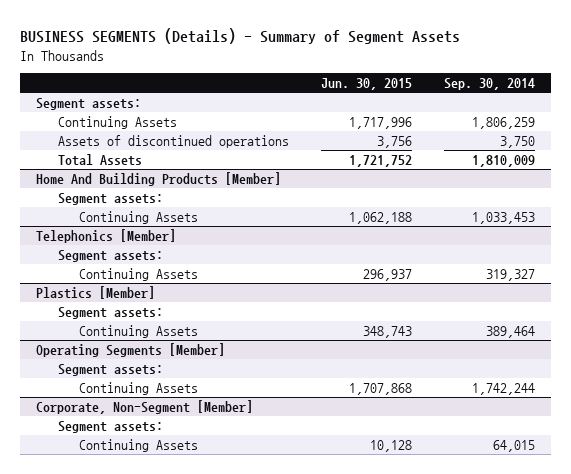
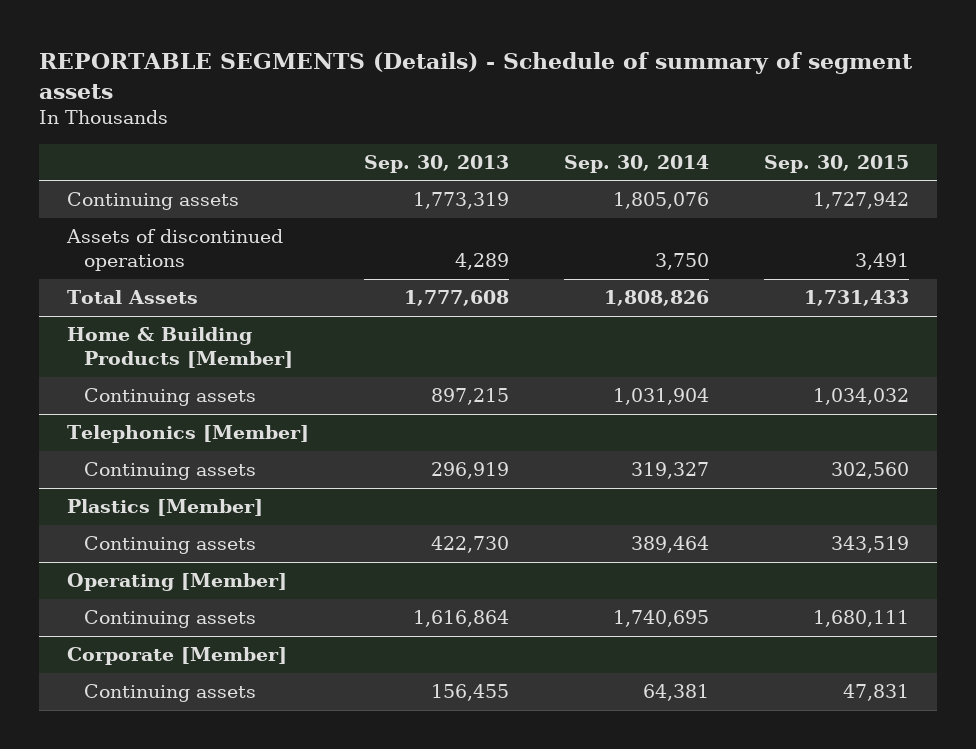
- BUSINESS SEGMENTS (Details) - Summary of Segment Assets
+ REPORTABLE SEGMENTS (Details) - Schedule of summary of segment assets
- | Jun. 30, 2015 | Sep. 30, 2014
+ | Sep. 30, 2013 | Sep. 30, 2014 | Sep. 30, 2015
- Segment assets:
- Continuing Assets | 1,717,996 | 1,806,259
+ Continuing assets | 1,773,319 | 1,805,076 | 1,727,942
- Total Assets | 1,721,752 | 1,810,009
- Home And Building Products [Member]
- Segment assets:
- Continuing Assets | 1,062,188 | 1,033,453
+ Total Assets | 1,777,608 | 1,808,826 | 1,731,433
+ Home & Building Products [Member]
+ Continuing assets | 897,215 | 1,031,904 | 1,034,032
@ Telephonics [Member]
- Segment assets:
- Continuing Assets | 296,937 | 319,327
+ Continuing assets | 296,919 | 319,327 | 302,560
@ Plastics [Member]
- Segment assets:
- Continuing Assets | 348,743 | 389,464
- Operating Segments [Member]
- Segment assets:
- Continuing Assets | 1,707,868 | 1,742,244
- Corporate, Non-Segment [Member]
- Segment assets:
- Continuing Assets | 10,128 | 64,015
@ Plastics [Member]
+ Continuing assets | 422,730 | 389,464 | 343,519
+ Operating [Member]
+ Continuing assets | 1,616,864 | 1,740,695 | 1,680,111
+ Corporate [Member]
+ Continuing assets | 156,455 | 64,381 | 47,831

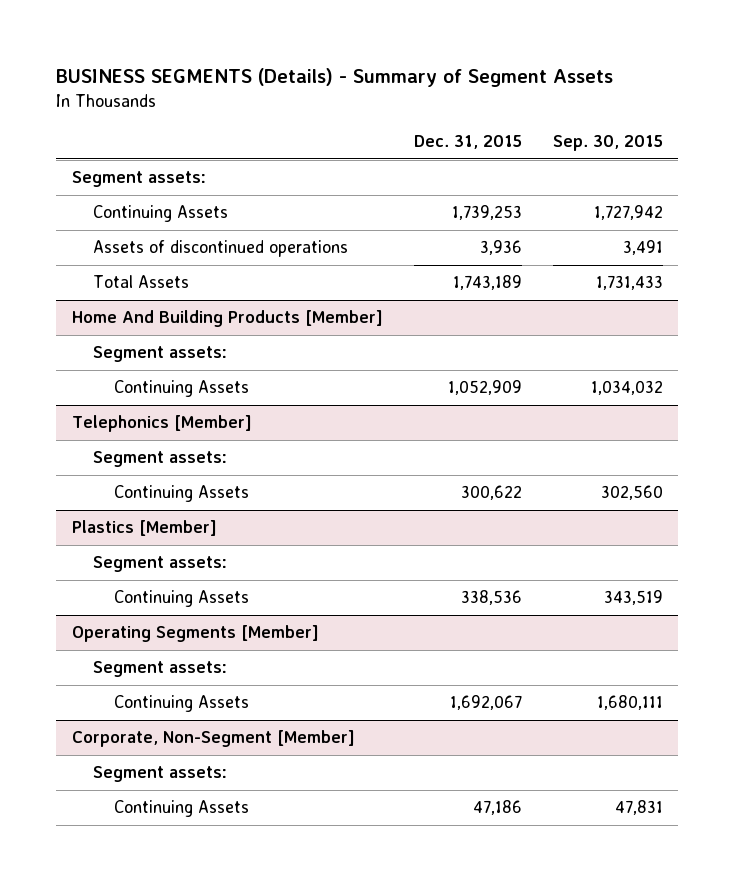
- REPORTABLE SEGMENTS (Details) - Schedule of summary of segment assets
+ BUSINESS SEGMENTS (Details) - Summary of Segment Assets
- | Sep. 30, 2013 | Sep. 30, 2014 | Sep. 30, 2015
+ | Dec. 31, 2015 | Sep. 30, 2015
- Continuing assets | 1,773,319 | 1,805,076 | 1,727,942
+ Segment assets:
+ Continuing Assets | 1,739,253 | 1,727,942
- Home & Building Products [Member]
- Continuing assets | 897,215 | 1,031,904 | 1,034,032
+ Home And Building Products [Member]
+ Segment assets:
+ Continuing Assets | 1,052,909 | 1,034,032
@ Telephonics [Member]
- Continuing assets | 296,919 | 319,327 | 302,560
+ Segment assets:
+ Continuing Assets | 300,622 | 302,560
@ Plastics [Member]
- Continuing assets | 422,730 | 389,464 | 343,519
- Operating [Member]
- Continuing assets | 1,616,864 | 1,740,695 | 1,680,111
- Corporate [Member]
- Continuing assets | 156,455 | 64,381 | 47,831
@ Plastics [Member]
+ Segment assets:
+ Continuing Assets | 338,536 | 343,519
+ Operating Segments [Member]
+ Segment assets:
+ Continuing Assets | 1,692,067 | 1,680,111
+ Corporate, Non-Segment [Member]
+ Segment assets:
+ Continuing Assets | 47,186 | 47,831

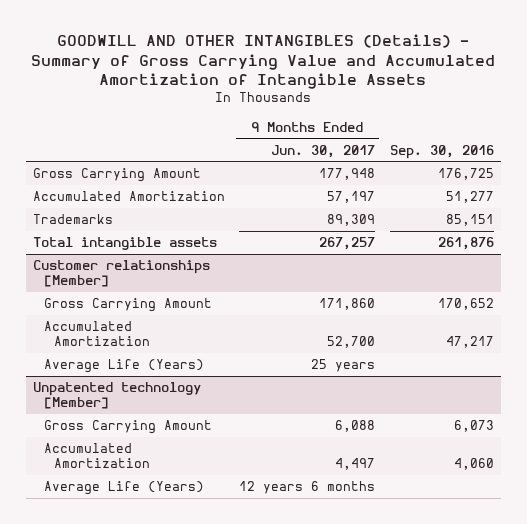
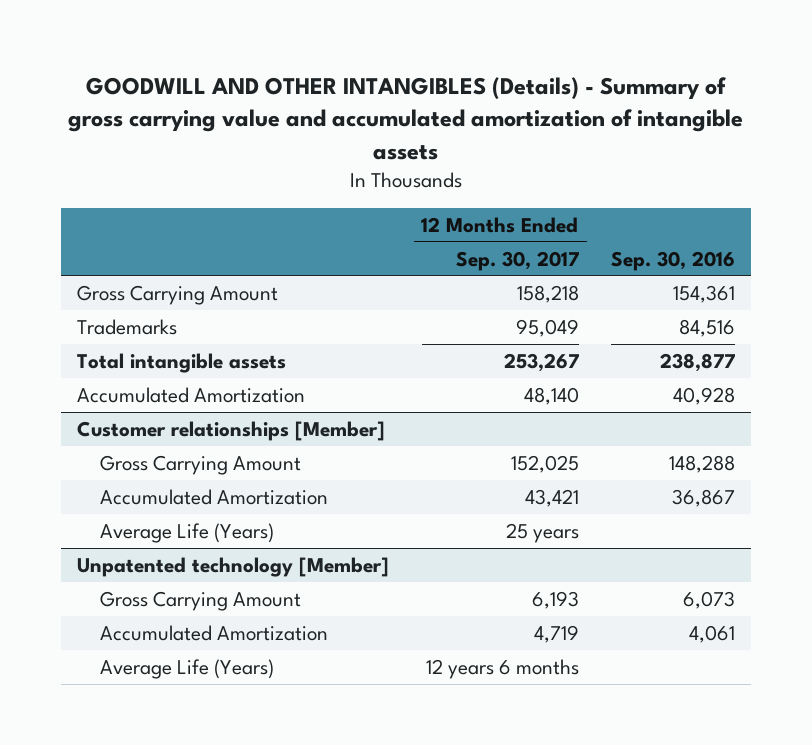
- GOODWILL AND OTHER INTANGIBLES (Details) - Summary of Gross Carrying Value and Accumulated Amortization of Intangible Assets
+ GOODWILL AND OTHER INTANGIBLES (Details) - Summary of gross carrying value and accumulated amortization of intangible assets
- | 9 Months Ended Jun. 30, 2017 | Sep. 30, 2016
+ | 12 Months Ended Sep. 30, 2017 | Sep. 30, 2016
- Gross Carrying Amount | 177,948 | 176,725
- Accumulated Amortization | 57,197 | 51,277
- Trademarks | 89,309 | 85,151
- Total intangible assets | 267,257 | 261,876
+ Gross Carrying Amount | 158,218 | 154,361
+ Trademarks | 95,049 | 84,516
+ Total intangible assets | 253,267 | 238,877
+ Accumulated Amortization | 48,140 | 40,928
@ Customer relationships [Member]
- Gross Carrying Amount | 171,860 | 170,652
- Accumulated Amortization | 52,700 | 47,217
+ Gross Carrying Amount | 152,025 | 148,288
+ Accumulated Amortization | 43,421 | 36,867
@ Unpatented technology [Member]
- Accumulated Amortization | 4,497 | 4,060
+ Accumulated Amortization | 4,719 | 4,061

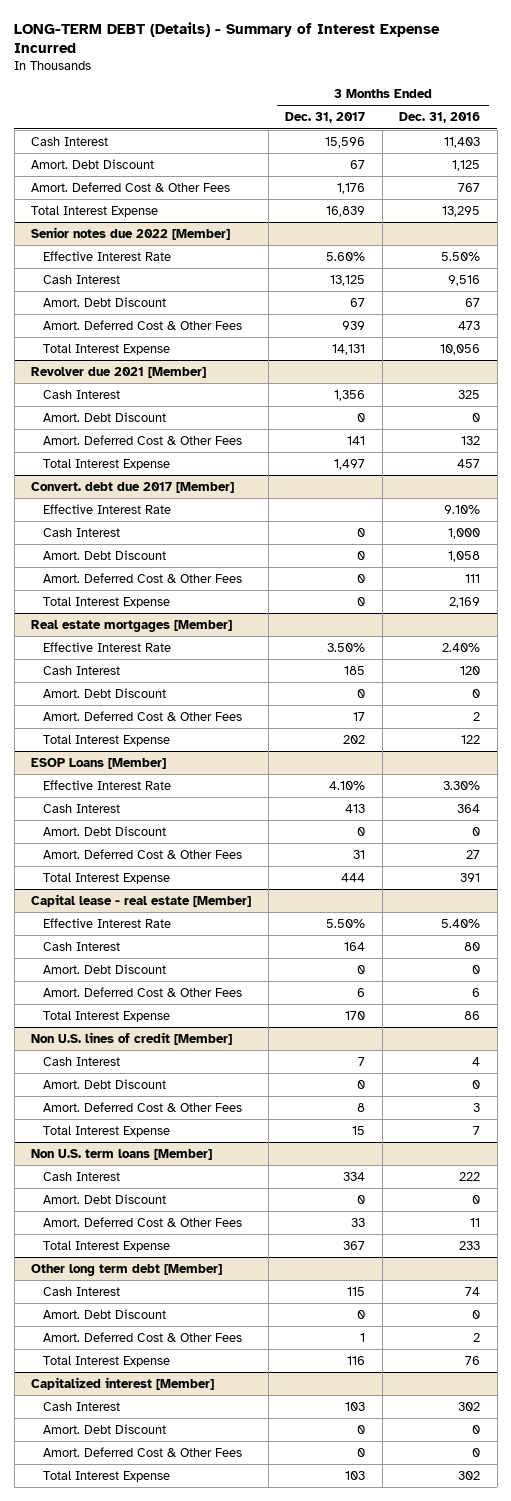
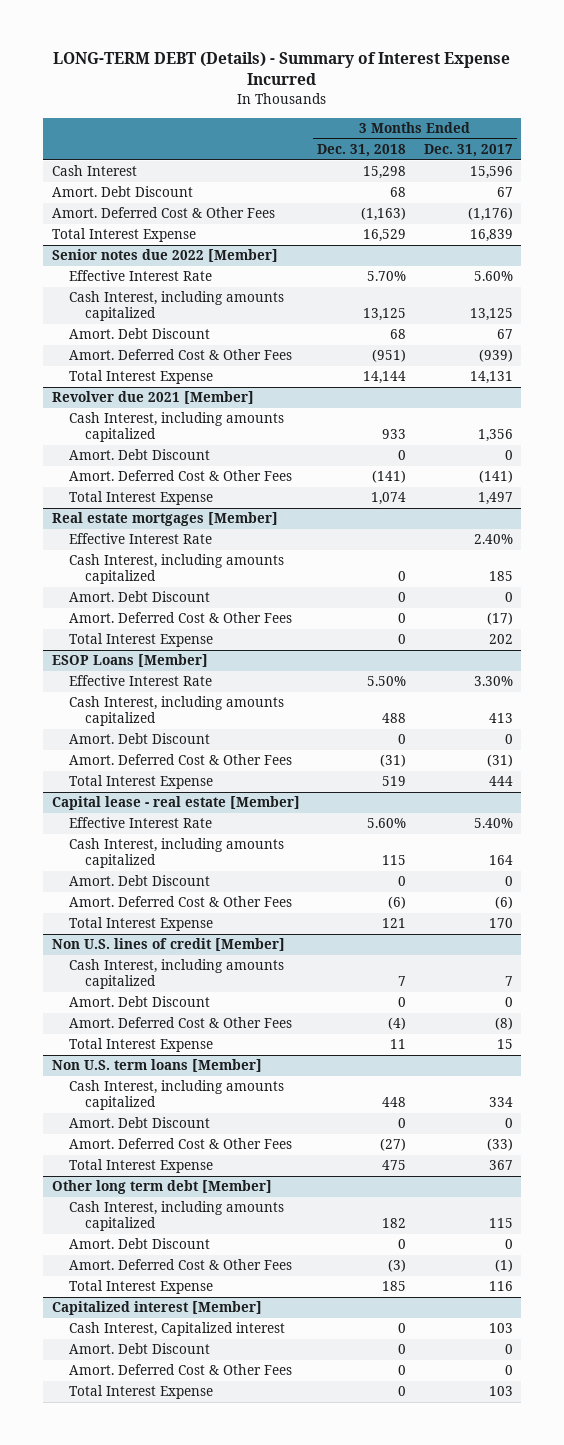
- | 3 Months Ended Dec. 31, 2017 | 3 Months Ended Dec. 31, 2016
+ | 3 Months Ended Dec. 31, 2018 | 3 Months Ended Dec. 31, 2017
- Amort. Deferred Cost & Other Fees | 1,176 | 767
+ Amort. Deferred Cost & Other Fees | (1,163) | (1,176)
@ Senior notes due 2022 [Member]
- Cash Interest | 13,125 | 9,516
+ Cash Interest, including amounts capitalized | 13,125 | 13,125
- Amort. Deferred Cost & Other Fees | 939 | 473
+ Amort. Deferred Cost & Other Fees | (951) | (939)
@ Revolver due 2021 [Member]
- Cash Interest | 1,356 | 325
+ Cash Interest, including amounts capitalized | 933 | 1,356
- Amort. Deferred Cost & Other Fees | 141 | 132
+ Amort. Deferred Cost & Other Fees | (141) | (141)
- Convert. debt due 2017 [Member]
- Effective Interest Rate | | 9.10%
- Cash Interest | 0 | 1,000
- Amort. Debt Discount | 0 | 1,058
- Amort. Deferred Cost & Other Fees | 0 | 111
- Total Interest Expense | 0 | 2,169
@ Real estate mortgages [Member]
- Effective Interest Rate | 3.50% | 2.40%
- Cash Interest | 185 | 120
+ Effective Interest Rate | | 2.40%
+ Cash Interest, including amounts capitalized | 0 | 185
- Amort. Deferred Cost & Other Fees | 17 | 2
+ Amort. Deferred Cost & Other Fees | 0 | (17)
@ ESOP Loans [Member]
- Effective Interest Rate | 4.10% | 3.30%
- Cash Interest | 413 | 364
+ Effective Interest Rate | 5.50% | 3.30%
+ Cash Interest, including amounts capitalized | 488 | 413
- Amort. Deferred Cost & Other Fees | 31 | 27
+ Amort. Deferred Cost & Other Fees | (31) | (31)
@ Capital lease - real estate [Member]
- Effective Interest Rate | 5.50% | 5.40%
- Cash Interest | 164 | 80
+ Effective Interest Rate | 5.60% | 5.40%
+ Cash Interest, including amounts capitalized | 115 | 164
- Amort. Deferred Cost & Other Fees | 6 | 6
+ Amort. Deferred Cost & Other Fees | (6) | (6)
@ Non U.S. lines of credit [Member]
- Cash Interest | 7 | 4
+ Cash Interest, including amounts capitalized | 7 | 7
- Amort. Deferred Cost & Other Fees | 8 | 3
+ Amort. Deferred Cost & Other Fees | (4) | (8)
@ Non U.S. term loans [Member]
- Cash Interest | 334 | 222
+ Cash Interest, including amounts capitalized | 448 | 334
- Amort. Deferred Cost & Other Fees | 33 | 11
+ Amort. Deferred Cost & Other Fees | (27) | (33)
@ Other long term debt [Member]
- Cash Interest | 115 | 74
+ Cash Interest, including amounts capitalized | 182 | 115
- Amort. Deferred Cost & Other Fees | 1 | 2
+ Amort. Deferred Cost & Other Fees | (3) | (1)
@ Capitalized interest [Member]
- Cash Interest | 103 | 302
+ Cash Interest, Capitalized interest | 0 | 103

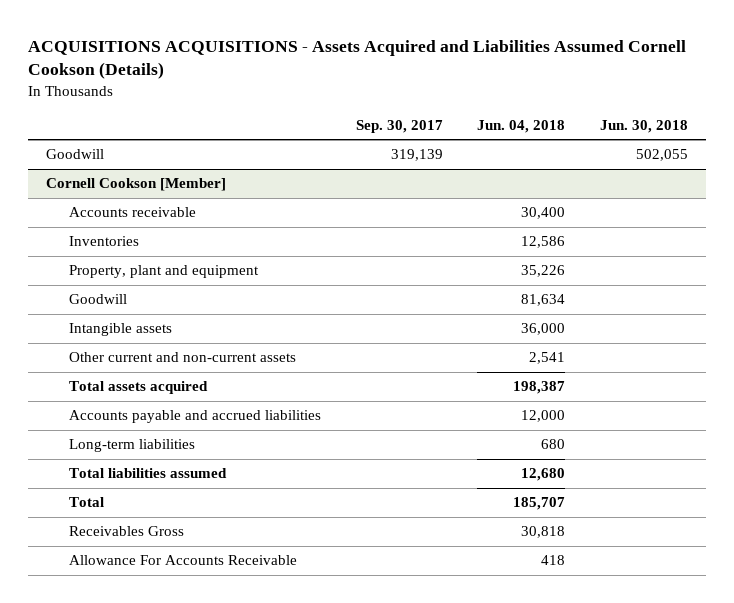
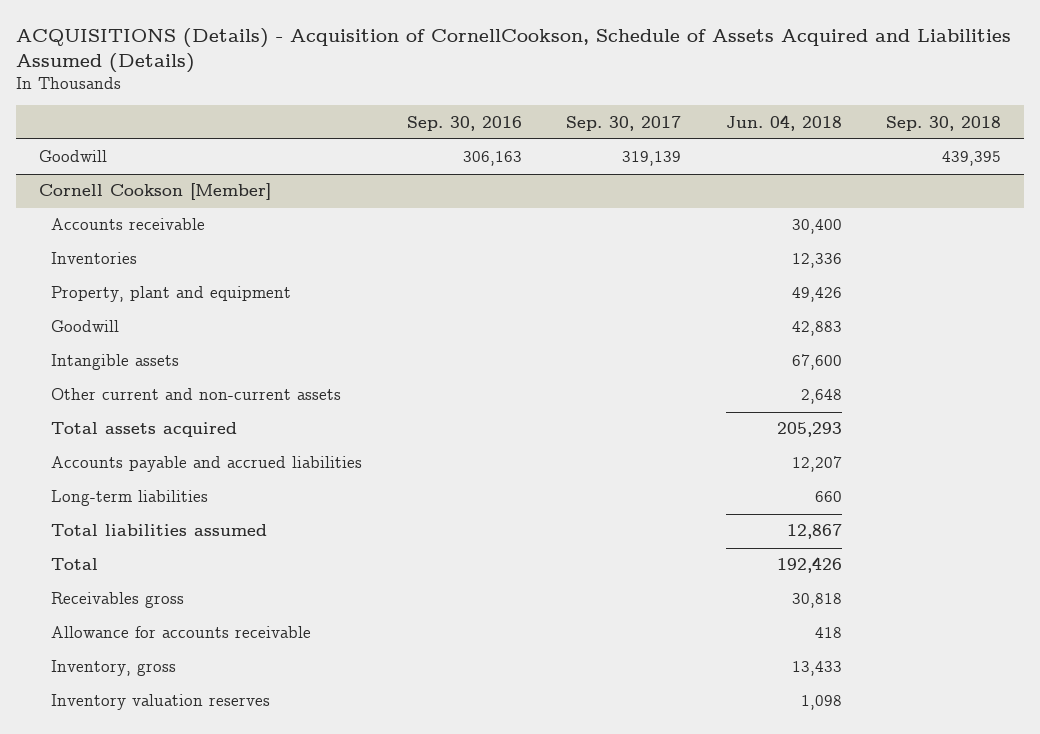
- ACQUISITIONS ACQUISITIONS - Assets Acquired and Liabilities Assumed Cornell Cookson (Details)
+ ACQUISITIONS (Details) - Acquisition of CornellCookson, Schedule of Assets Acquired and Liabilities Assumed (Details)
- | Sep. 30, 2017 | Jun. 04, 2018 | Jun. 30, 2018
+ | Sep. 30, 2016 | Sep. 30, 2017 | Jun. 04, 2018 | Sep. 30, 2018
@ Cornell Cookson [Member]
- Inventories | | 12,586 |
- Property, plant and equipment | | 35,226 |
- Goodwill | | 81,634 |
- Intangible assets | | 36,000 |
- Other current and non-current assets | | 2,541 |
- Total assets acquired | | 198,387 |
- Accounts payable and accrued liabilities | | 12,000 |
- Long-term liabilities | | 680 |
- Total liabilities assumed | | 12,680 |
- Total | | 185,707 |
- Receivables Gross | | 30,818 |
- Allowance For Accounts Receivable | | 418 |
+ Inventories | | | 12,336 |
+ Property, plant and equipment | | | 49,426 |
+ Goodwill | | | 42,883 |
+ Intangible assets | | | 67,600 |
+ Other current and non-current assets | | | 2,648 |
+ Total assets acquired | | | 205,293 |
+ Accounts payable and accrued liabilities | | | 12,207 |
+ Long-term liabilities | | | 660 |
+ Total liabilities assumed | | | 12,867 |
+ Total | | | 192,426 |
+ Receivables gross | | | 30,818 |
+ Allowance for accounts receivable | | | 418 |
+ Inventory, gross | | | 13,433 |
+ Inventory valuation reserves | | | 1,098 |

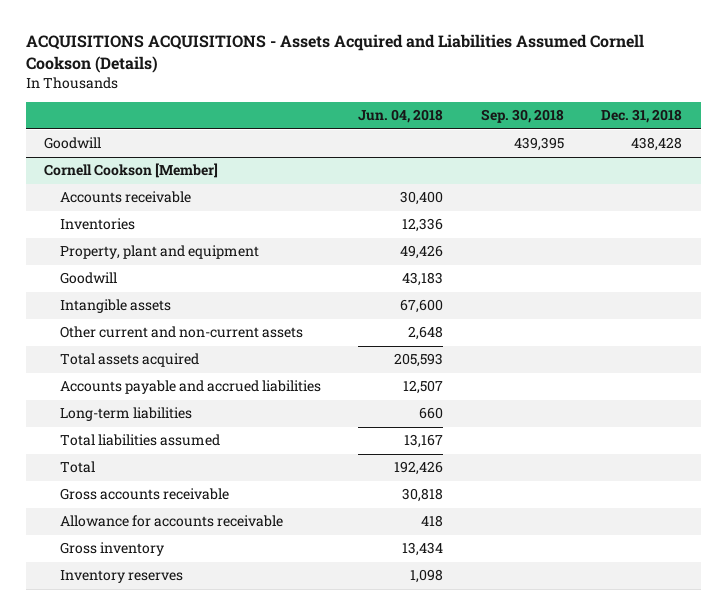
- ACQUISITIONS (Details) - Acquisition of CornellCookson, Schedule of Assets Acquired and Liabilities Assumed (Details)
+ ACQUISITIONS ACQUISITIONS - Assets Acquired and Liabilities Assumed Cornell Cookson (Details)
- | Sep. 30, 2016 | Sep. 30, 2017 | Jun. 04, 2018 | Sep. 30, 2018
+ | Jun. 04, 2018 | Sep. 30, 2018 | Dec. 31, 2018
@ Cornell Cookson [Member]
- Goodwill | | | 42,883 |
+ Goodwill | 43,183 | |
- Total assets acquired | | | 205,293 |
- Accounts payable and accrued liabilities | | | 12,207 |
+ Total assets acquired | 205,593 | |
+ Accounts payable and accrued liabilities | 12,507 | |
- Total liabilities assumed | | | 12,867 |
+ Total liabilities assumed | 13,167 | |
- Receivables gross | | | 30,818 |
+ Gross accounts receivable | 30,818 | |
- Inventory, gross | | | 13,433 |
- Inventory valuation reserves | | | 1,098 |
+ Gross inventory | 13,434 | |
+ Inventory reserves | 1,098 | |

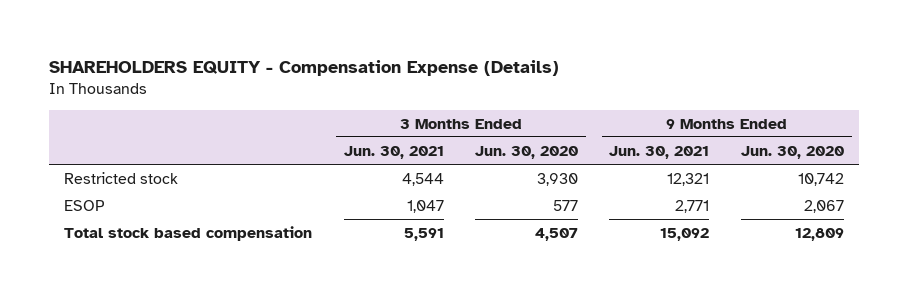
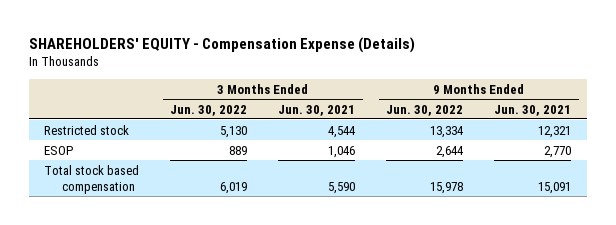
- SHAREHOLDERS EQUITY - Compensation Expense (Details)
+ SHAREHOLDERS' EQUITY - Compensation Expense (Details)
- | 3 Months Ended Jun. 30, 2021 | 3 Months Ended Jun. 30, 2020 | 9 Months Ended Jun. 30, 2021 | 9 Months Ended Jun. 30, 2020
+ | 3 Months Ended Jun. 30, 2022 | 3 Months Ended Jun. 30, 2021 | 9 Months Ended Jun. 30, 2022 | 9 Months Ended Jun. 30, 2021
- ESOP | 1,047 | 577 | 2,771 | 2,067
- Total stock based compensation | 5,591 | 4,507 | 15,092 | 12,809
+ ESOP | 889 | 1,046 | 2,644 | 2,770
+ Total stock based compensation | 6,019 | 5,590 | 15,978 | 15,091

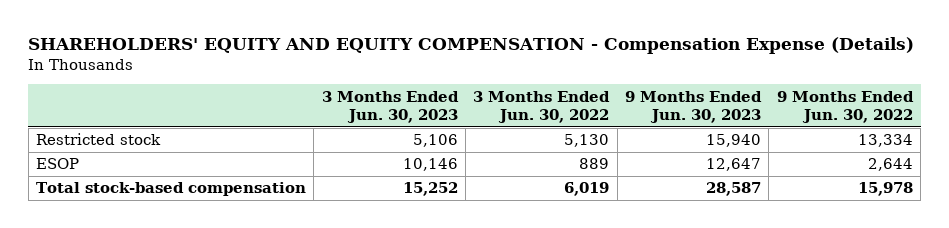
- SHAREHOLDERS' EQUITY - Compensation Expense (Details)
+ SHAREHOLDERS' EQUITY AND EQUITY COMPENSATION - Compensation Expense (Details)
- | 3 Months Ended Jun. 30, 2022 | 3 Months Ended Jun. 30, 2021 | 9 Months Ended Jun. 30, 2022 | 9 Months Ended Jun. 30, 2021
+ | 3 Months Ended Jun. 30, 2023 | 3 Months Ended Jun. 30, 2022 | 9 Months Ended Jun. 30, 2023 | 9 Months Ended Jun. 30, 2022
- Total stock based compensation | 6,019 | 5,590 | 15,978 | 15,091
+ Total stock-based compensation | 15,252 | 6,019 | 28,587 | 15,978

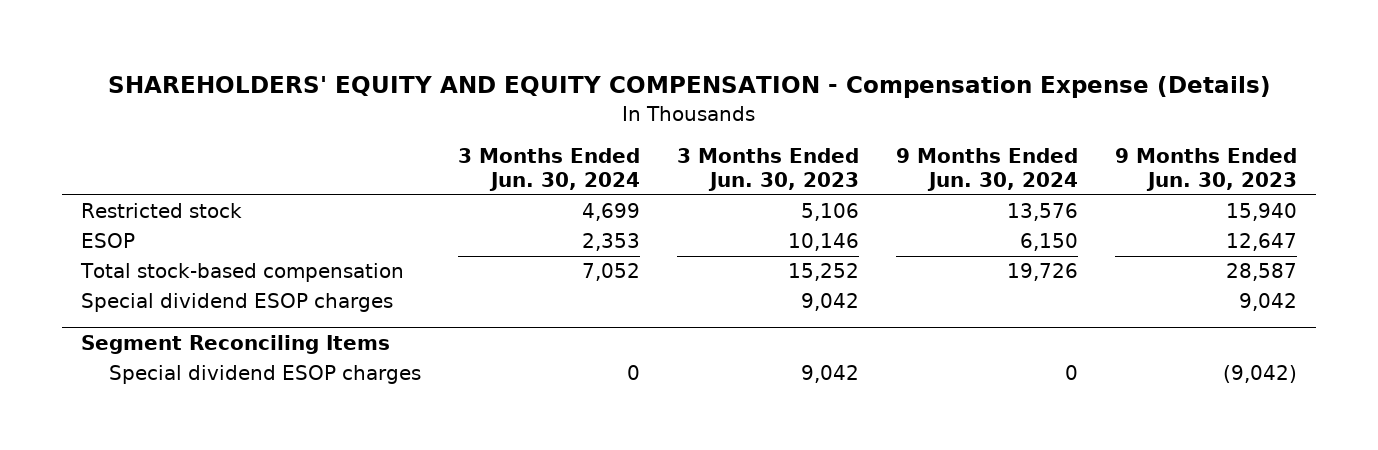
- | 3 Months Ended Jun. 30, 2023 | 3 Months Ended Jun. 30, 2022 | 9 Months Ended Jun. 30, 2023 | 9 Months Ended Jun. 30, 2022
+ | 3 Months Ended Jun. 30, 2024 | 3 Months Ended Jun. 30, 2023 | 9 Months Ended Jun. 30, 2024 | 9 Months Ended Jun. 30, 2023
+ Special dividend ESOP charges | | 9,042 | | 9,042
+ Segment Reconciling Items
+ Special dividend ESOP charges | 0 | 9,042 | 0 | (9,042)

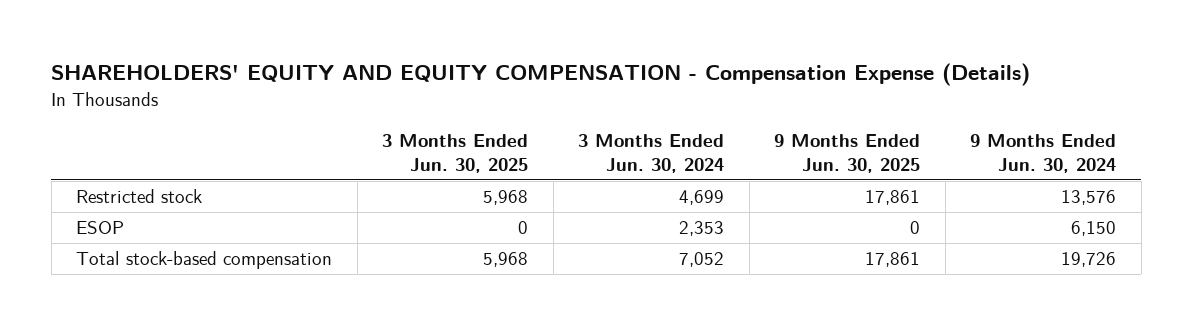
- | 3 Months Ended Jun. 30, 2024 | 3 Months Ended Jun. 30, 2023 | 9 Months Ended Jun. 30, 2024 | 9 Months Ended Jun. 30, 2023
+ | 3 Months Ended Jun. 30, 2025 | 3 Months Ended Jun. 30, 2024 | 9 Months Ended Jun. 30, 2025 | 9 Months Ended Jun. 30, 2024
- Special dividend ESOP charges | | 9,042 | | 9,042
- Segment Reconciling Items
- Special dividend ESOP charges | 0 | 9,042 | 0 | (9,042)

